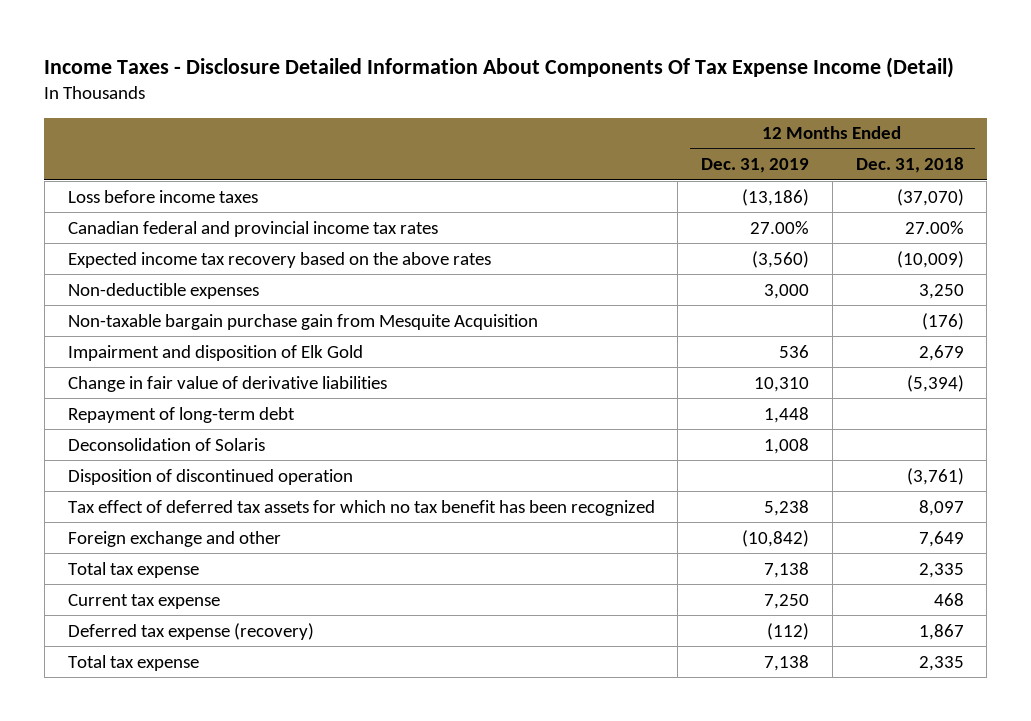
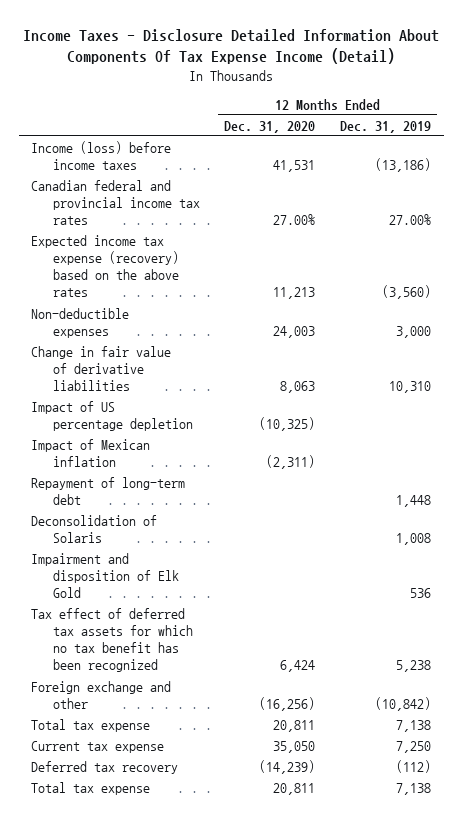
- | 12 Months Ended Dec. 31, 2019 | 12 Months Ended Dec. 31, 2018
+ | 12 Months Ended Dec. 31, 2020 | 12 Months Ended Dec. 31, 2019
- Loss before income taxes | (13,186) | (37,070)
+ Income (loss) before income taxes | 41,531 | (13,186)
- Expected income tax recovery based on the above rates | (3,560) | (10,009)
+ Expected income tax expense (recovery) based on the above rates | 11,213 | (3,560)
- Non-taxable bargain purchase gain from Mesquite Acquisition | | (176)
+ Impact of US percentage depletion | (10,325) |
+ Impact of Mexican inflation | (2,311) |
- Disposition of discontinued operation | | (3,761)
moved down: Impairment and disposition of Elk Gold | | 536
- Deferred tax expense (recovery) | (112) | 1,867
+ Deferred tax recovery | (14,239) | (112)

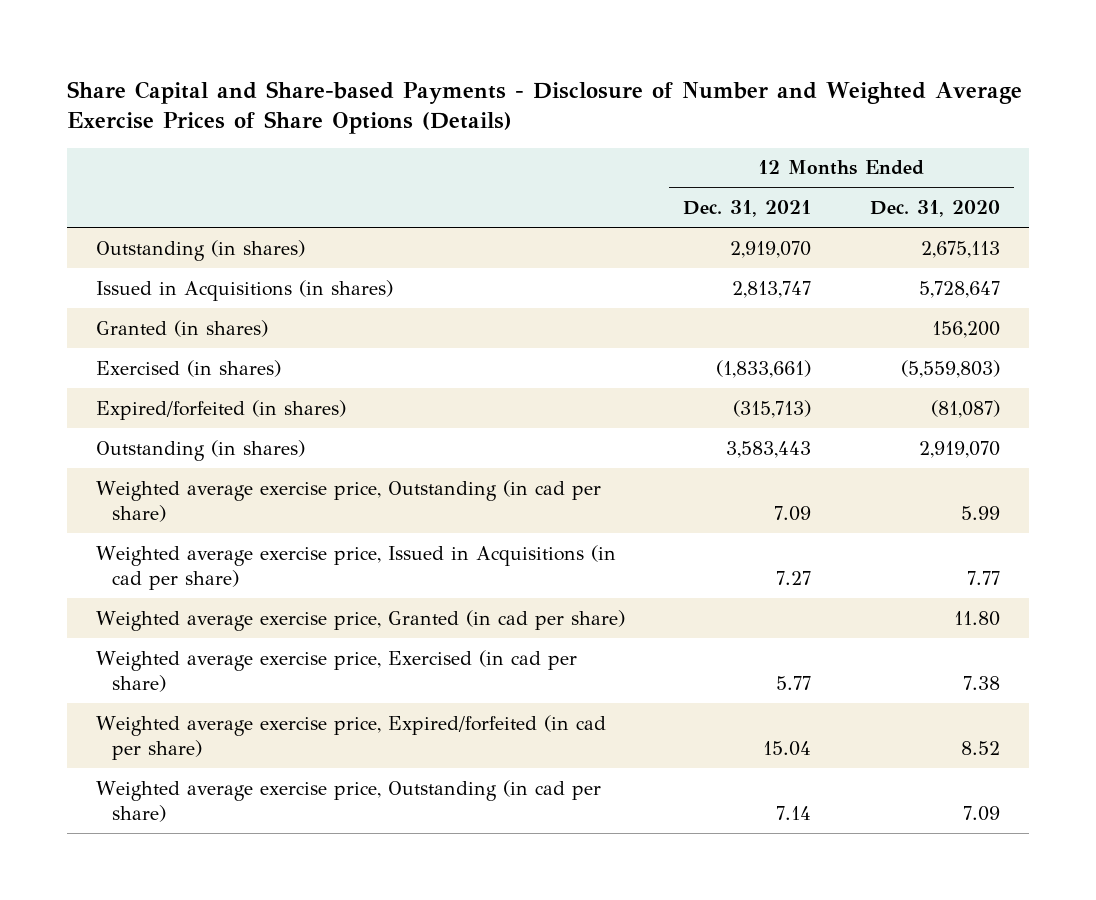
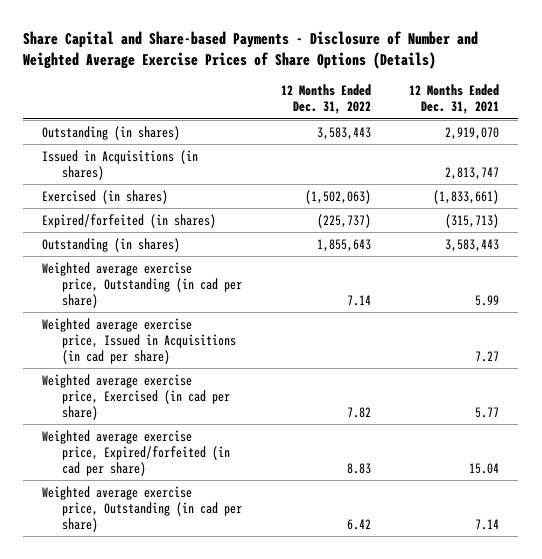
- | 12 Months Ended Dec. 31, 2021 | 12 Months Ended Dec. 31, 2020
+ | 12 Months Ended Dec. 31, 2022 | 12 Months Ended Dec. 31, 2021
- Granted (in shares) | | 156,200
- Weighted average exercise price, Outstanding (in cad per share) | 7.09 | 5.99
+ Weighted average exercise price, Outstanding (in cad per share) | 7.14 | 5.99
- Weighted average exercise price, Granted (in cad per share) | | 11.80

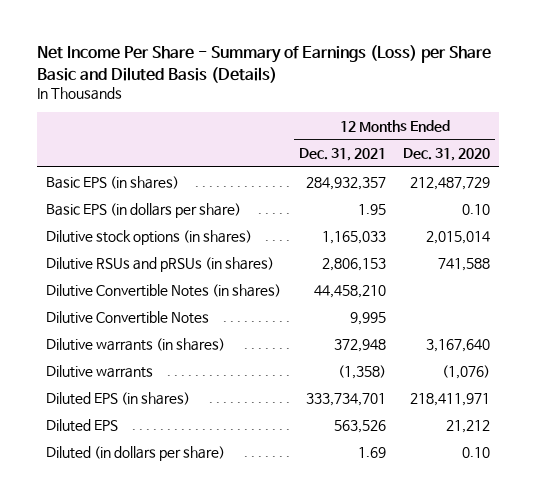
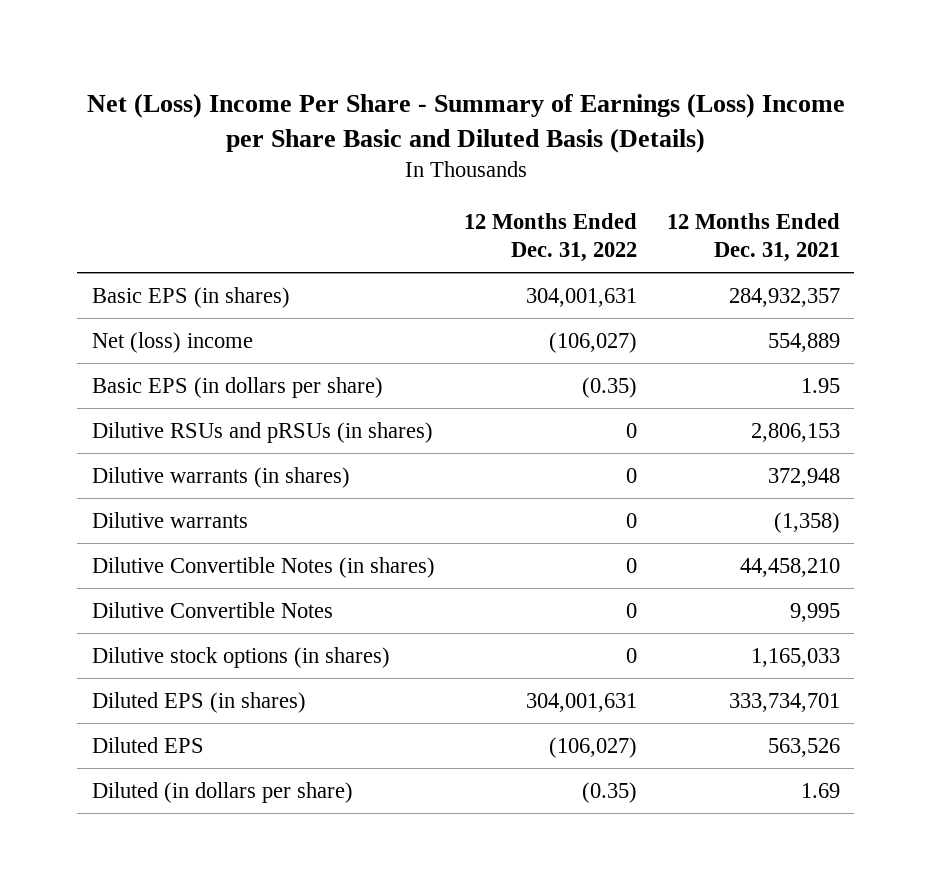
- Net Income Per Share - Summary of Earnings (Loss) per Share Basic and Diluted Basis (Details)
+ Net (Loss) Income Per Share - Summary of Earnings (Loss) Income per Share Basic and Diluted Basis (Details)
- | 12 Months Ended Dec. 31, 2021 | 12 Months Ended Dec. 31, 2020
+ | 12 Months Ended Dec. 31, 2022 | 12 Months Ended Dec. 31, 2021
+ Net (loss) income | (106,027) | 554,889
moved down: Dilutive Convertible Notes (in shares) | 0 | 44,458,210
moved down: Dilutive Convertible Notes | 0 | 9,995
moved down: Dilutive stock options (in shares) | 0 | 1,165,033

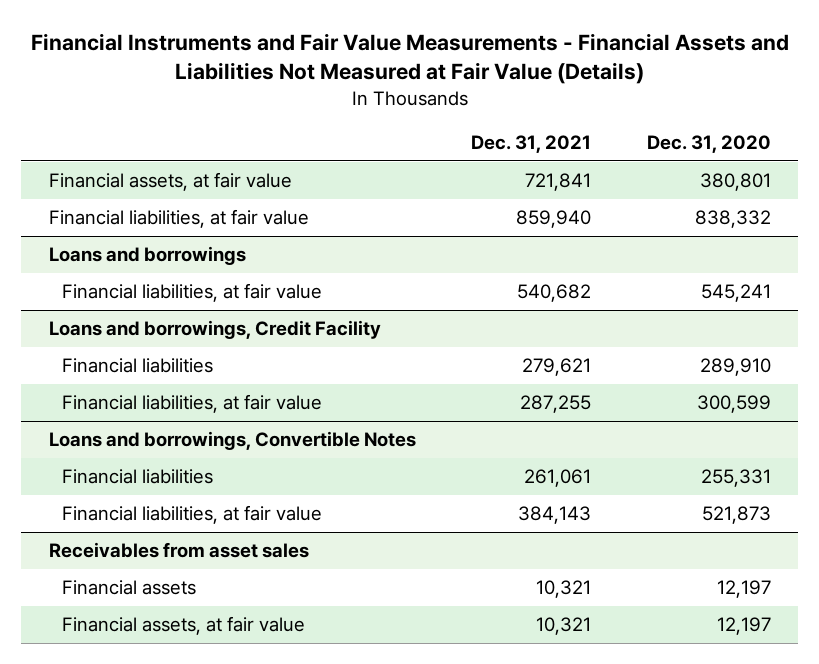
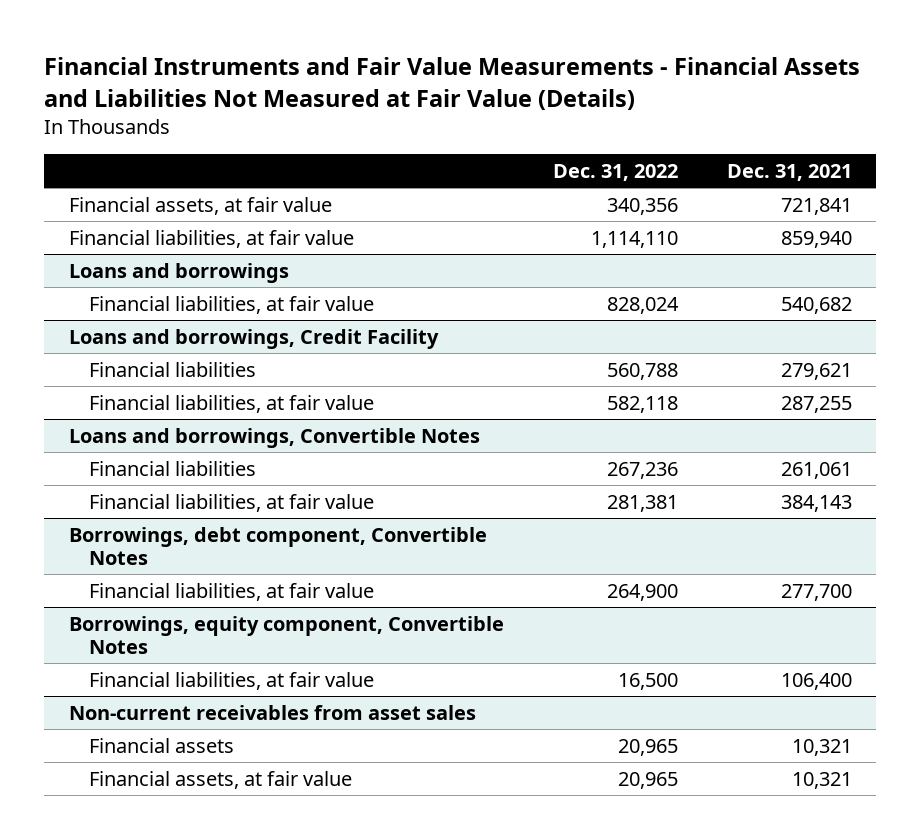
- | Dec. 31, 2021 | Dec. 31, 2020
+ | Dec. 31, 2022 | Dec. 31, 2021
- Receivables from asset sales
+ Borrowings, debt component, Convertible Notes
+ Financial liabilities, at fair value | 264,900 | 277,700
+ Borrowings, equity component, Convertible Notes
+ Financial liabilities, at fair value | 16,500 | 106,400
+ Non-current receivables from asset sales

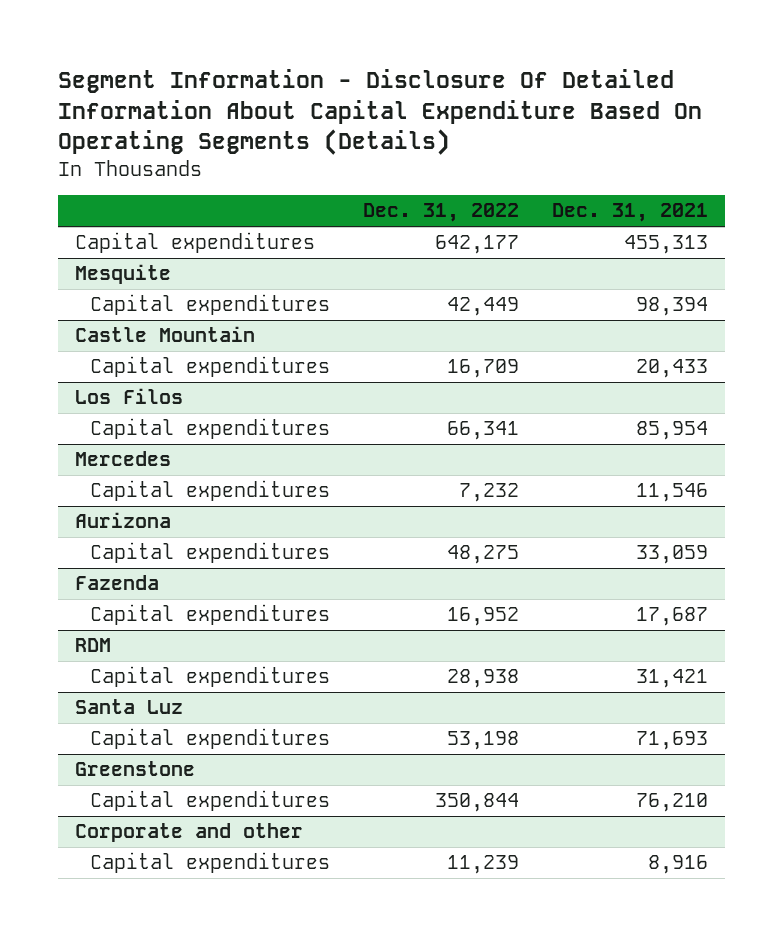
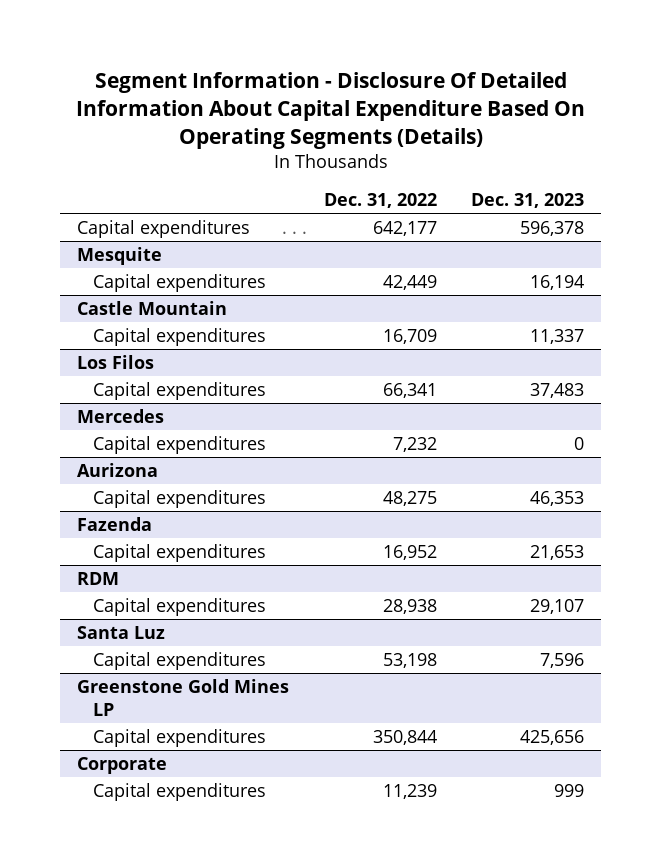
- | Dec. 31, 2022 | Dec. 31, 2021
+ | Dec. 31, 2022 | Dec. 31, 2023
- Greenstone
+ Greenstone Gold Mines LP
- Corporate and other
+ Corporate

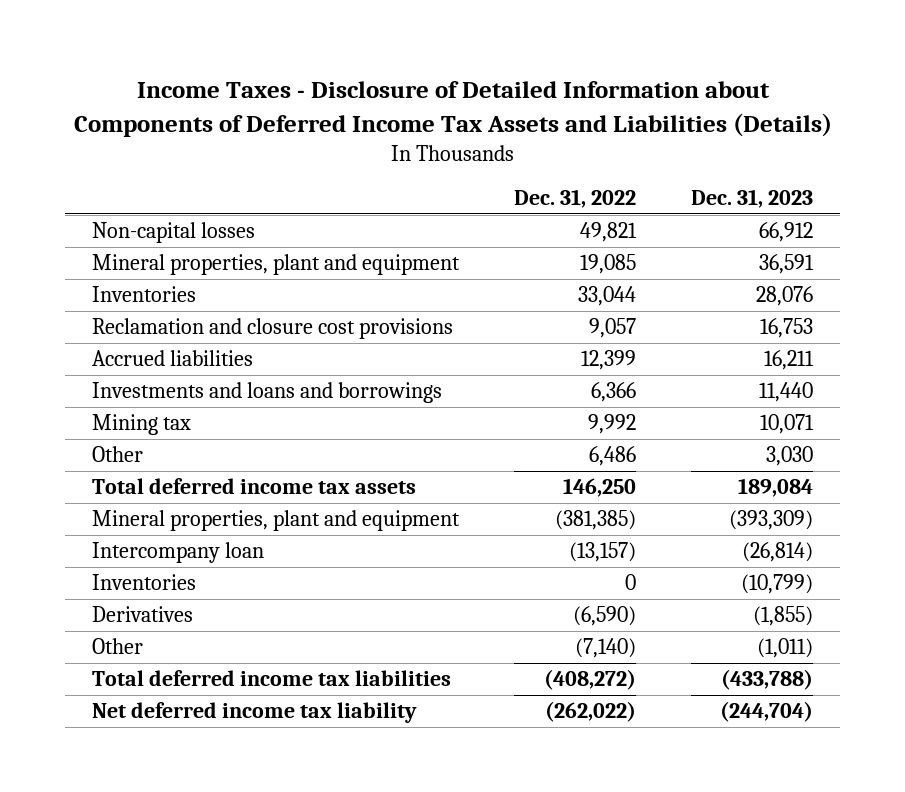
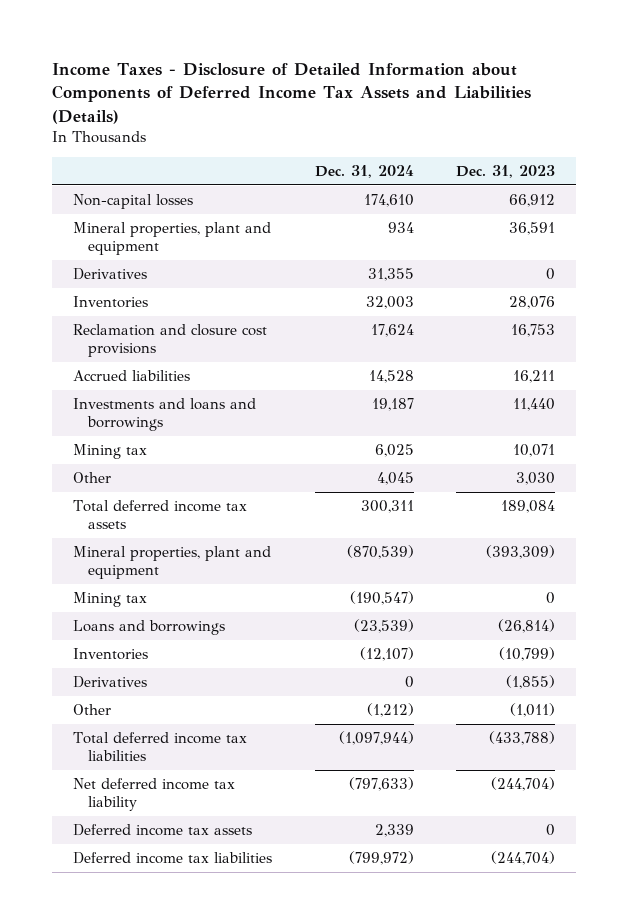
- | Dec. 31, 2022 | Dec. 31, 2023
+ | Dec. 31, 2024 | Dec. 31, 2023
+ Derivatives | 31,355 | 0
- Intercompany loan | (13,157) | (26,814)
+ Mining tax | (190,547) | 0
+ Loans and borrowings | (23,539) | (26,814)
+ Deferred income tax assets | 2,339 | 0
+ Deferred income tax liabilities | (799,972) | (244,704)

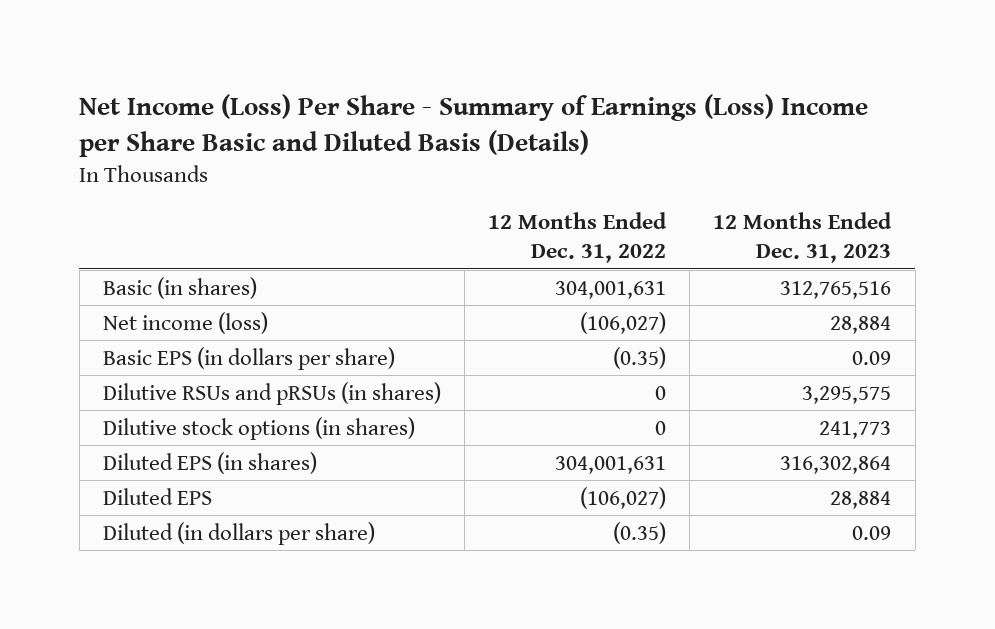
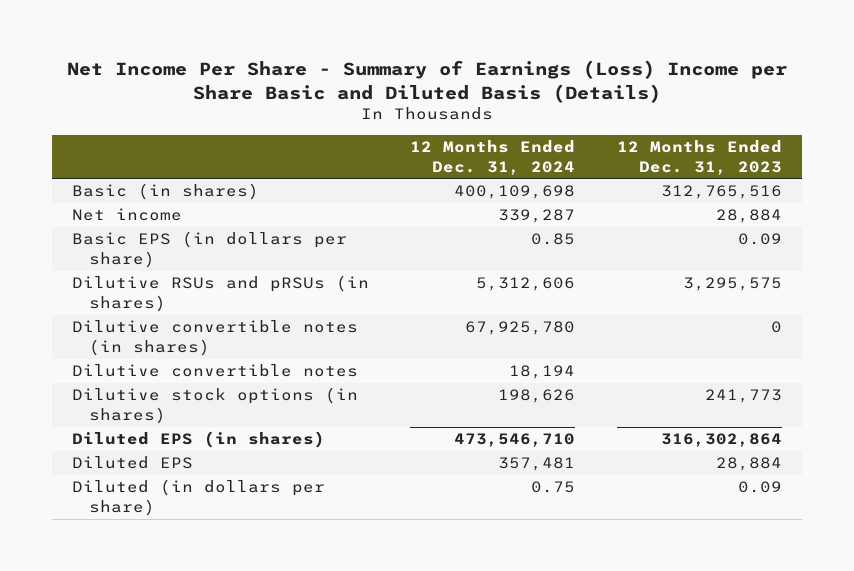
- Net Income (Loss) Per Share - Summary of Earnings (Loss) Income per Share Basic and Diluted Basis (Details)
+ Net Income Per Share - Summary of Earnings (Loss) Income per Share Basic and Diluted Basis (Details)
- | 12 Months Ended Dec. 31, 2022 | 12 Months Ended Dec. 31, 2023
+ | 12 Months Ended Dec. 31, 2024 | 12 Months Ended Dec. 31, 2023
- Net income (loss) | (106,027) | 28,884
+ Net income | 339,287 | 28,884
+ Dilutive convertible notes (in shares) | 67,925,780 | 0
+ Dilutive convertible notes | 18,194 |

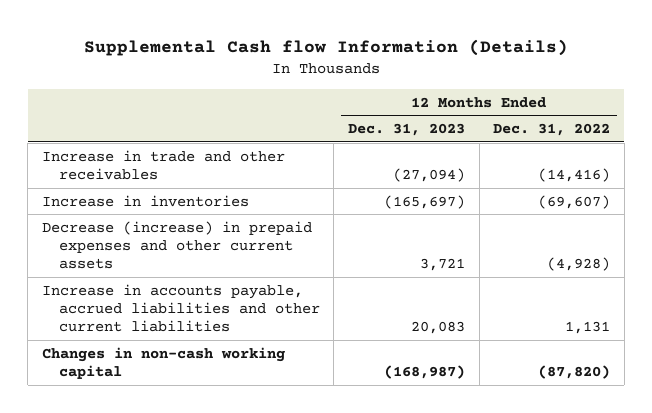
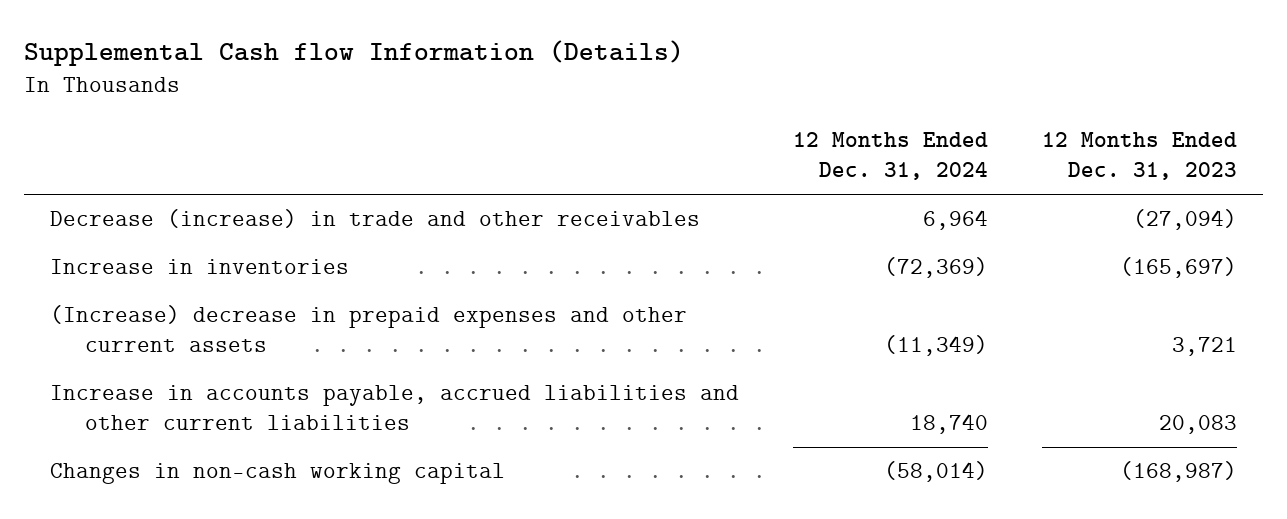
- | 12 Months Ended Dec. 31, 2023 | 12 Months Ended Dec. 31, 2022
+ | 12 Months Ended Dec. 31, 2024 | 12 Months Ended Dec. 31, 2023
- Increase in trade and other receivables | (27,094) | (14,416)
+ Decrease (increase) in trade and other receivables | 6,964 | (27,094)
- Decrease (increase) in prepaid expenses and other current assets | 3,721 | (4,928)
+ (Increase) decrease in prepaid expenses and other current assets | (11,349) | 3,721

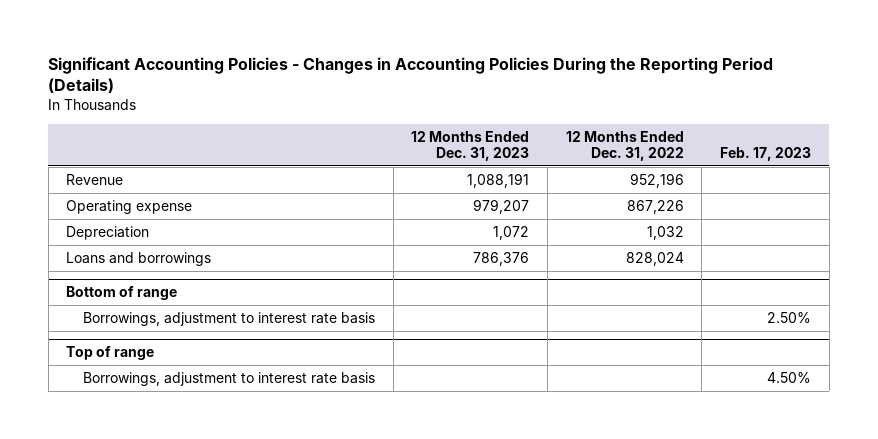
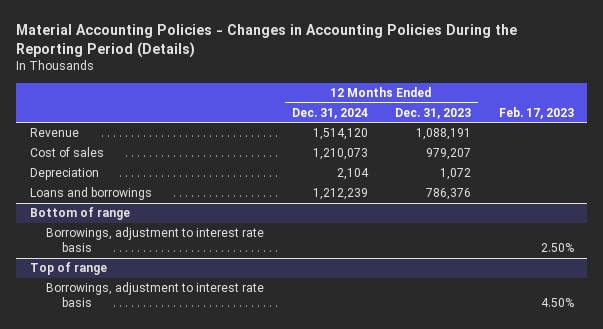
- Significant Accounting Policies - Changes in Accounting Policies During the Reporting Period (Details)
+ Material Accounting Policies - Changes in Accounting Policies During the Reporting Period (Details)
- | 12 Months Ended Dec. 31, 2023 | 12 Months Ended Dec. 31, 2022 | Feb. 17, 2023
+ | 12 Months Ended Dec. 31, 2024 | 12 Months Ended Dec. 31, 2023 | Feb. 17, 2023
- Operating expense | 979,207 | 867,226 |
+ Cost of sales | 1,210,073 | 979,207 |

